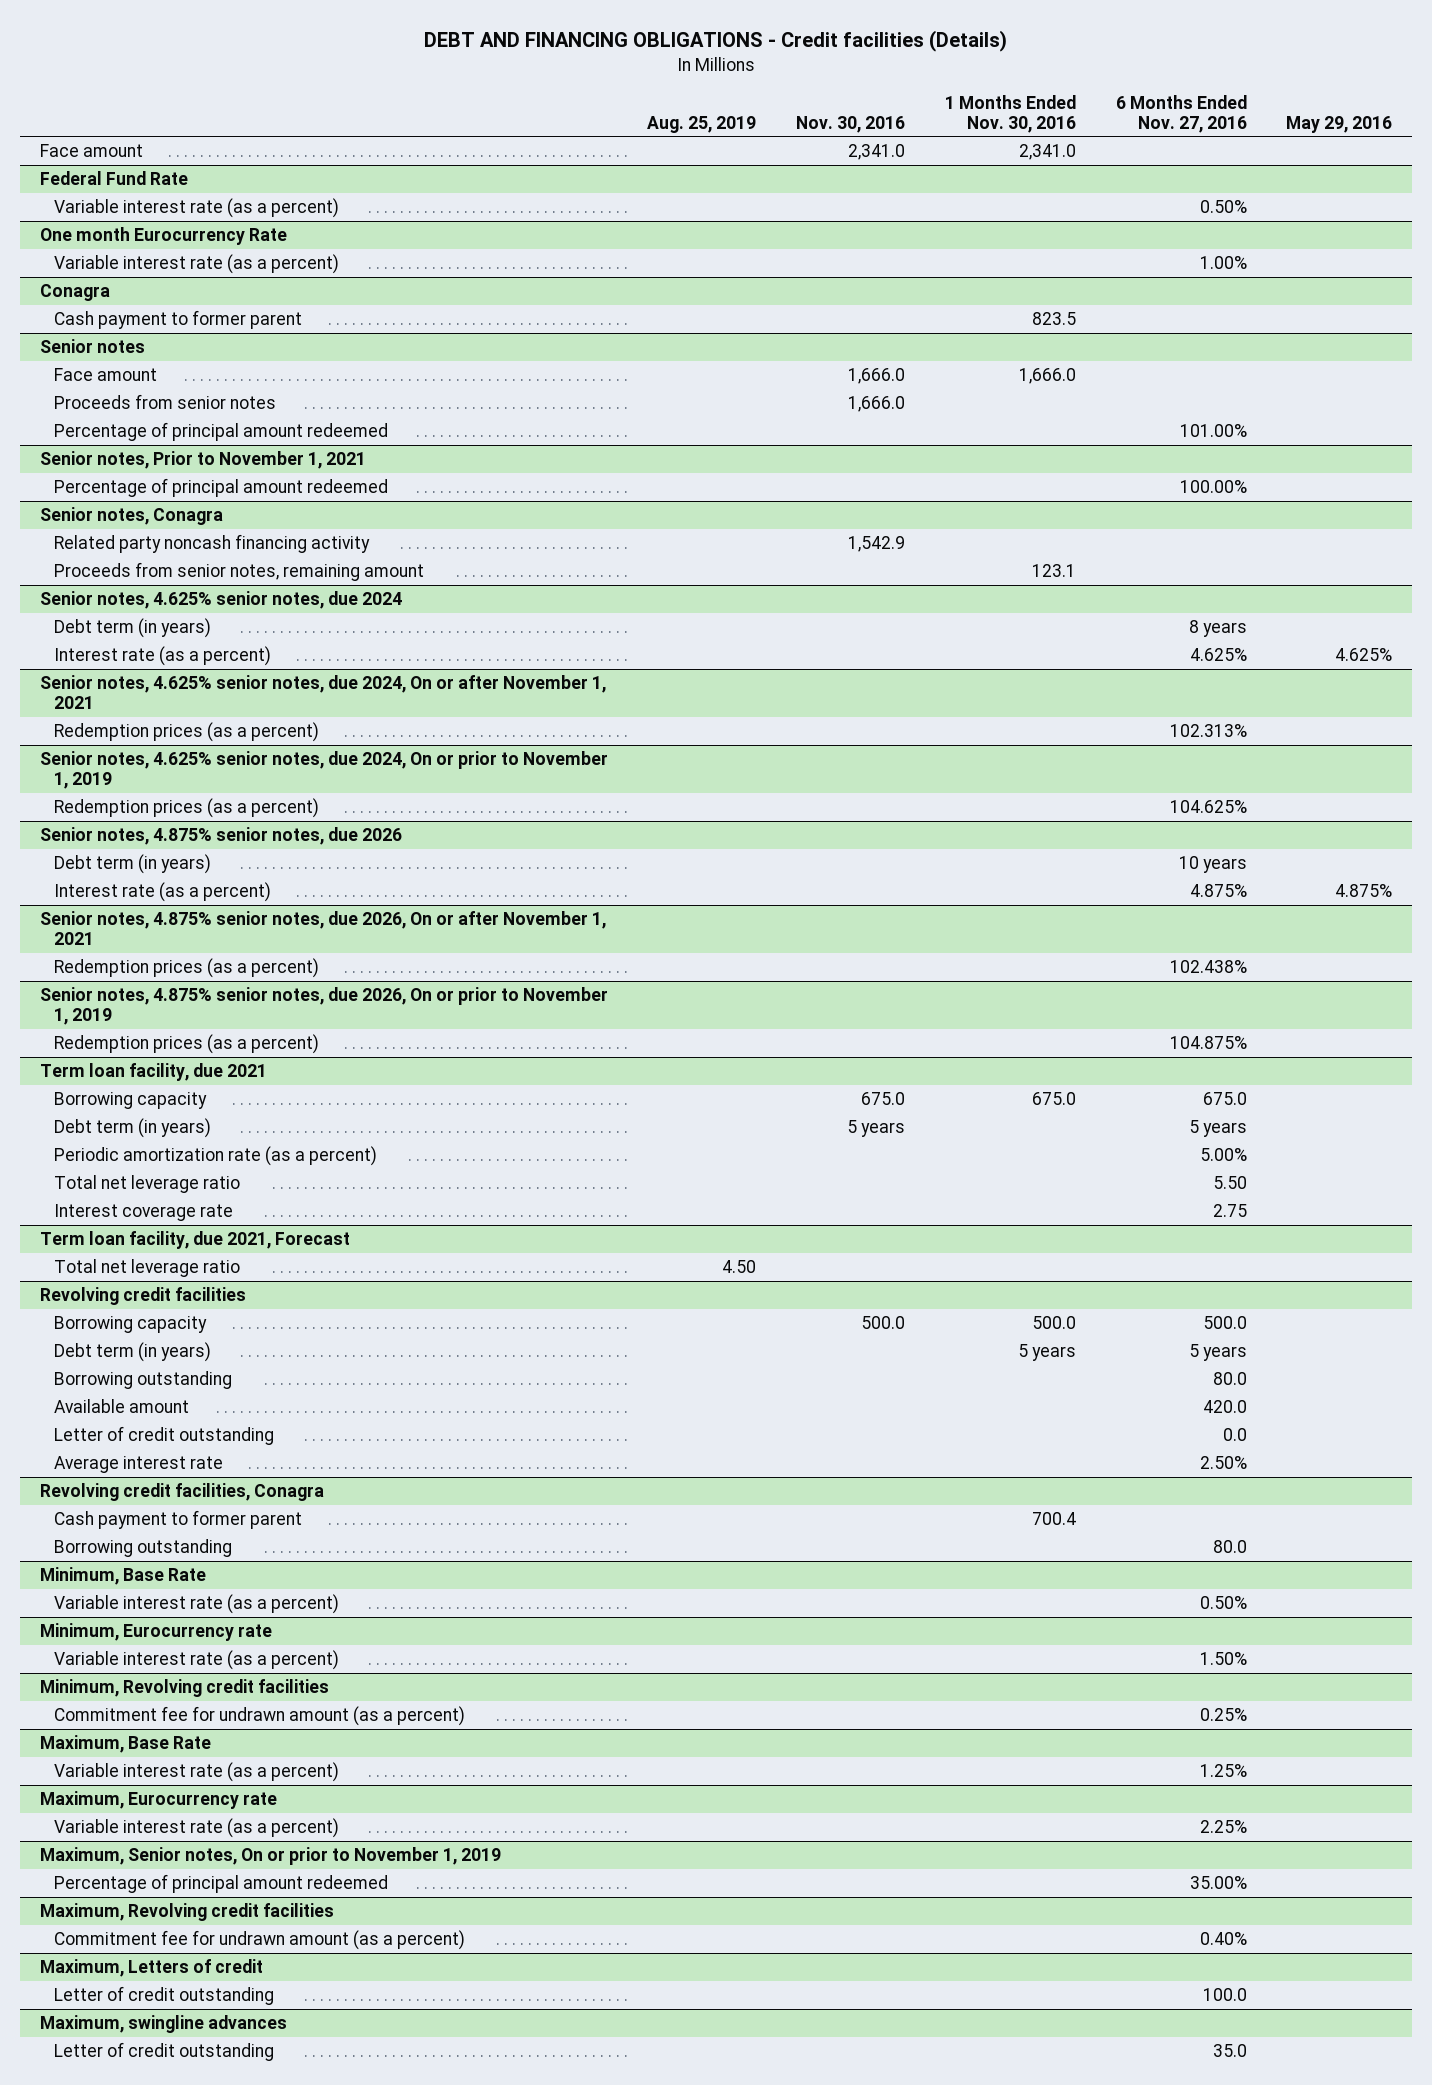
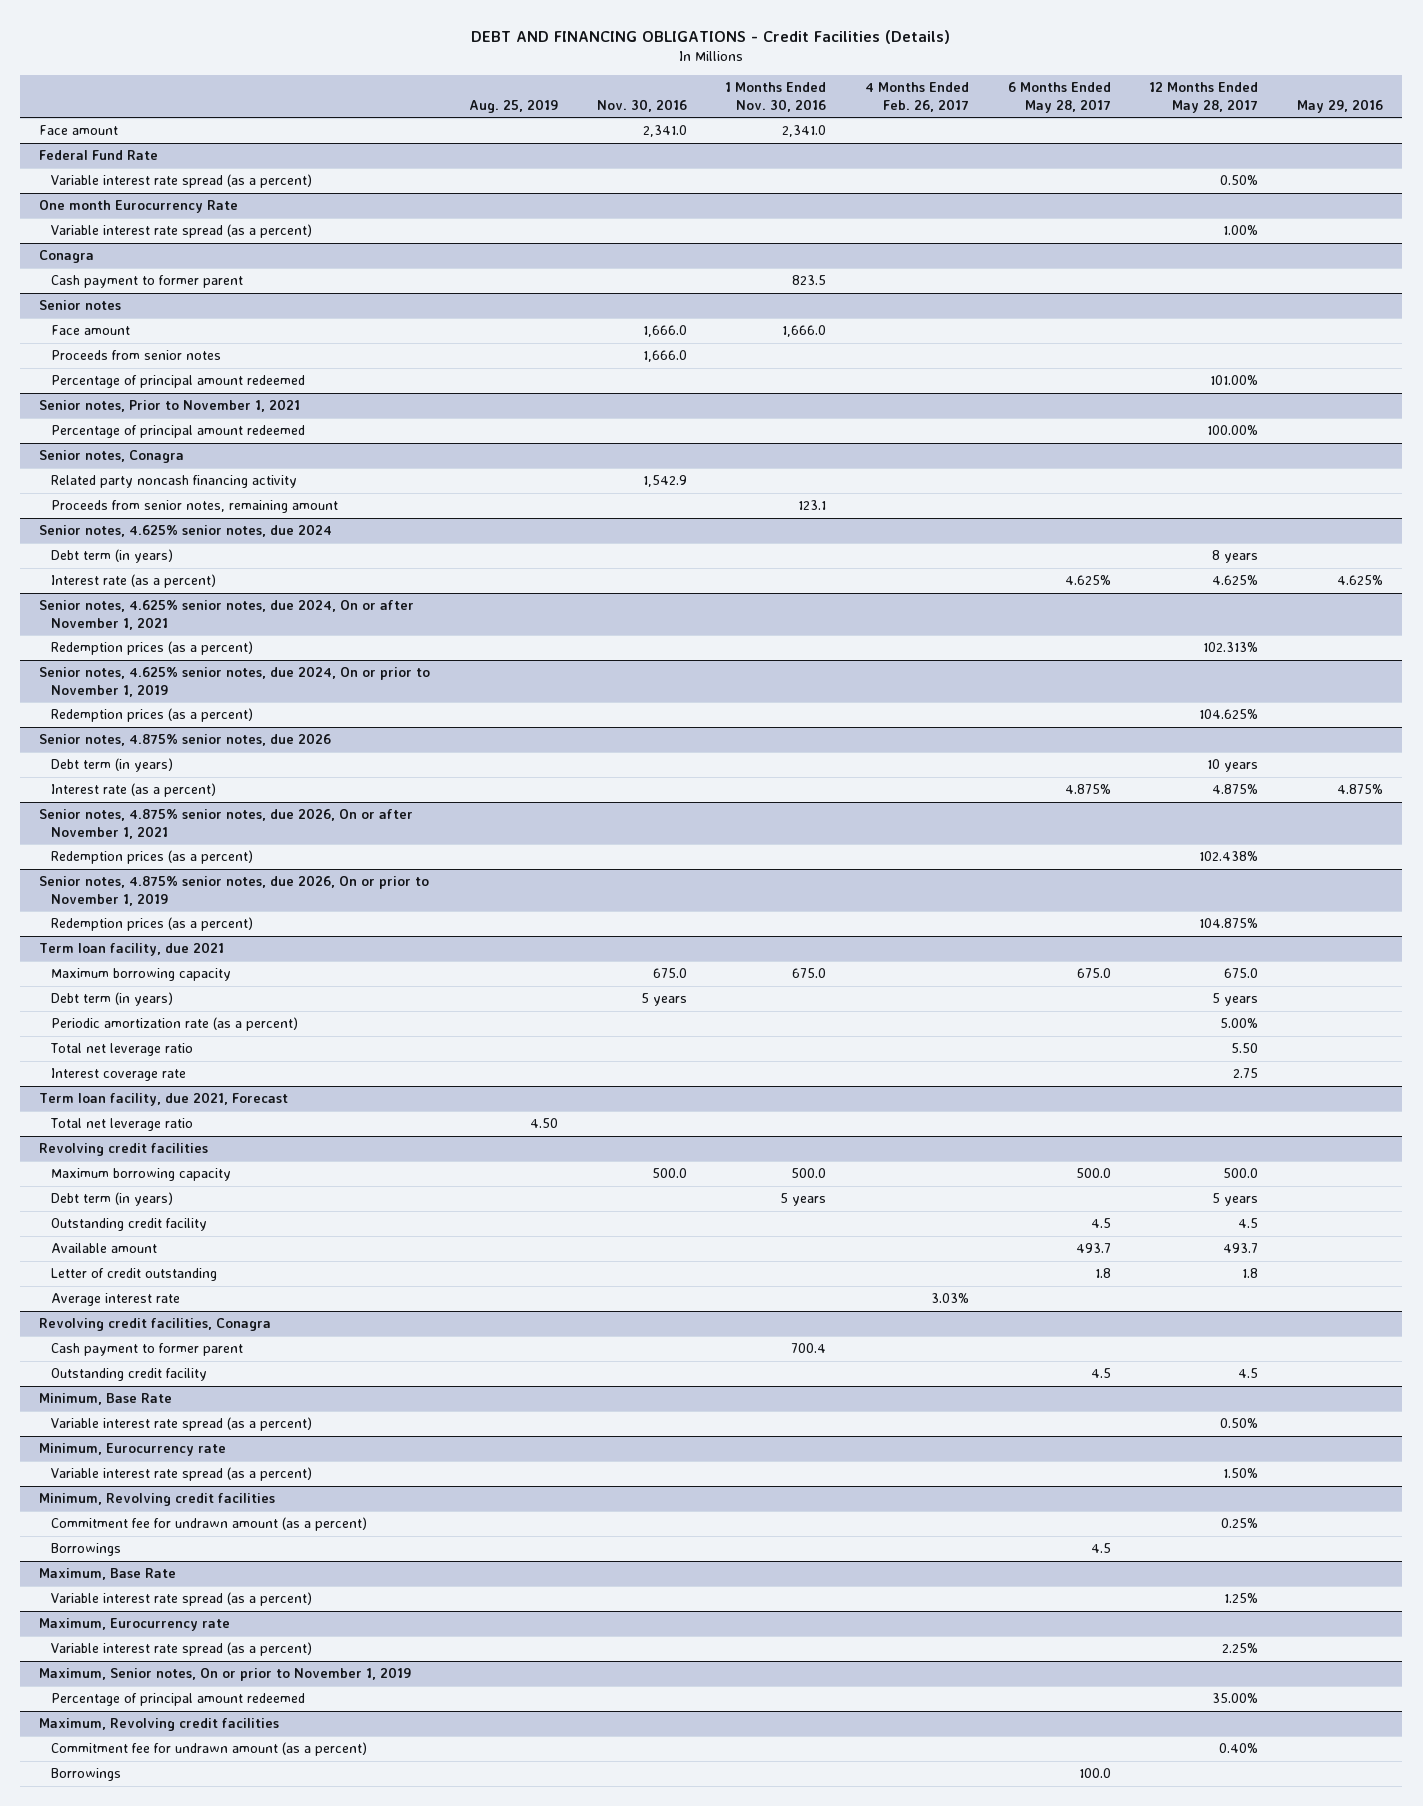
- DEBT AND FINANCING OBLIGATIONS - Credit facilities (Details)
+ DEBT AND FINANCING OBLIGATIONS - Credit Facilities (Details)
- | Aug. 25, 2019 | Nov. 30, 2016 | 1 Months Ended Nov. 30, 2016 | 6 Months Ended Nov. 27, 2016 | May 29, 2016
+ | Aug. 25, 2019 | Nov. 30, 2016 | 1 Months Ended Nov. 30, 2016 | 4 Months Ended Feb. 26, 2017 | 6 Months Ended May 28, 2017 | 12 Months Ended May 28, 2017 | May 29, 2016
@ Federal Fund Rate
- Variable interest rate (as a percent) | | | | 0.50% |
+ Variable interest rate spread (as a percent) | | | | | | 0.50% |
@ One month Eurocurrency Rate
- Variable interest rate (as a percent) | | | | 1.00% |
+ Variable interest rate spread (as a percent) | | | | | | 1.00% |
@ Term loan facility, due 2021
- Borrowing capacity | | 675.0 | 675.0 | 675.0 |
+ Maximum borrowing capacity | | 675.0 | 675.0 | | 675.0 | 675.0 |
@ Revolving credit facilities
- Borrowing capacity | | 500.0 | 500.0 | 500.0 |
+ Maximum borrowing capacity | | 500.0 | 500.0 | | 500.0 | 500.0 |
- Borrowing outstanding | | | | 80.0 |
+ Outstanding credit facility | | | | | 4.5 | 4.5 |
@ Revolving credit facilities, Conagra
- Borrowing outstanding | | | | 80.0 |
+ Outstanding credit facility | | | | | 4.5 | 4.5 |
@ Minimum, Base Rate
- Variable interest rate (as a percent) | | | | 0.50% |
+ Variable interest rate spread (as a percent) | | | | | | 0.50% |
@ Minimum, Eurocurrency rate
- Variable interest rate (as a percent) | | | | 1.50% |
+ Variable interest rate spread (as a percent) | | | | | | 1.50% |
@ Minimum, Revolving credit facilities
+ Borrowings | | | | | 4.5 | |
@ Maximum, Base Rate
- Variable interest rate (as a percent) | | | | 1.25% |
+ Variable interest rate spread (as a percent) | | | | | | 1.25% |
@ Maximum, Eurocurrency rate
- Variable interest rate (as a percent) | | | | 2.25% |
+ Variable interest rate spread (as a percent) | | | | | | 2.25% |
- Maximum, Letters of credit
- Letter of credit outstanding | | | | 100.0 |
- Maximum, swingline advances
- Letter of credit outstanding | | | | 35.0 |
@ Maximum, Revolving credit facilities
+ Borrowings | | | | | 100.0 | |

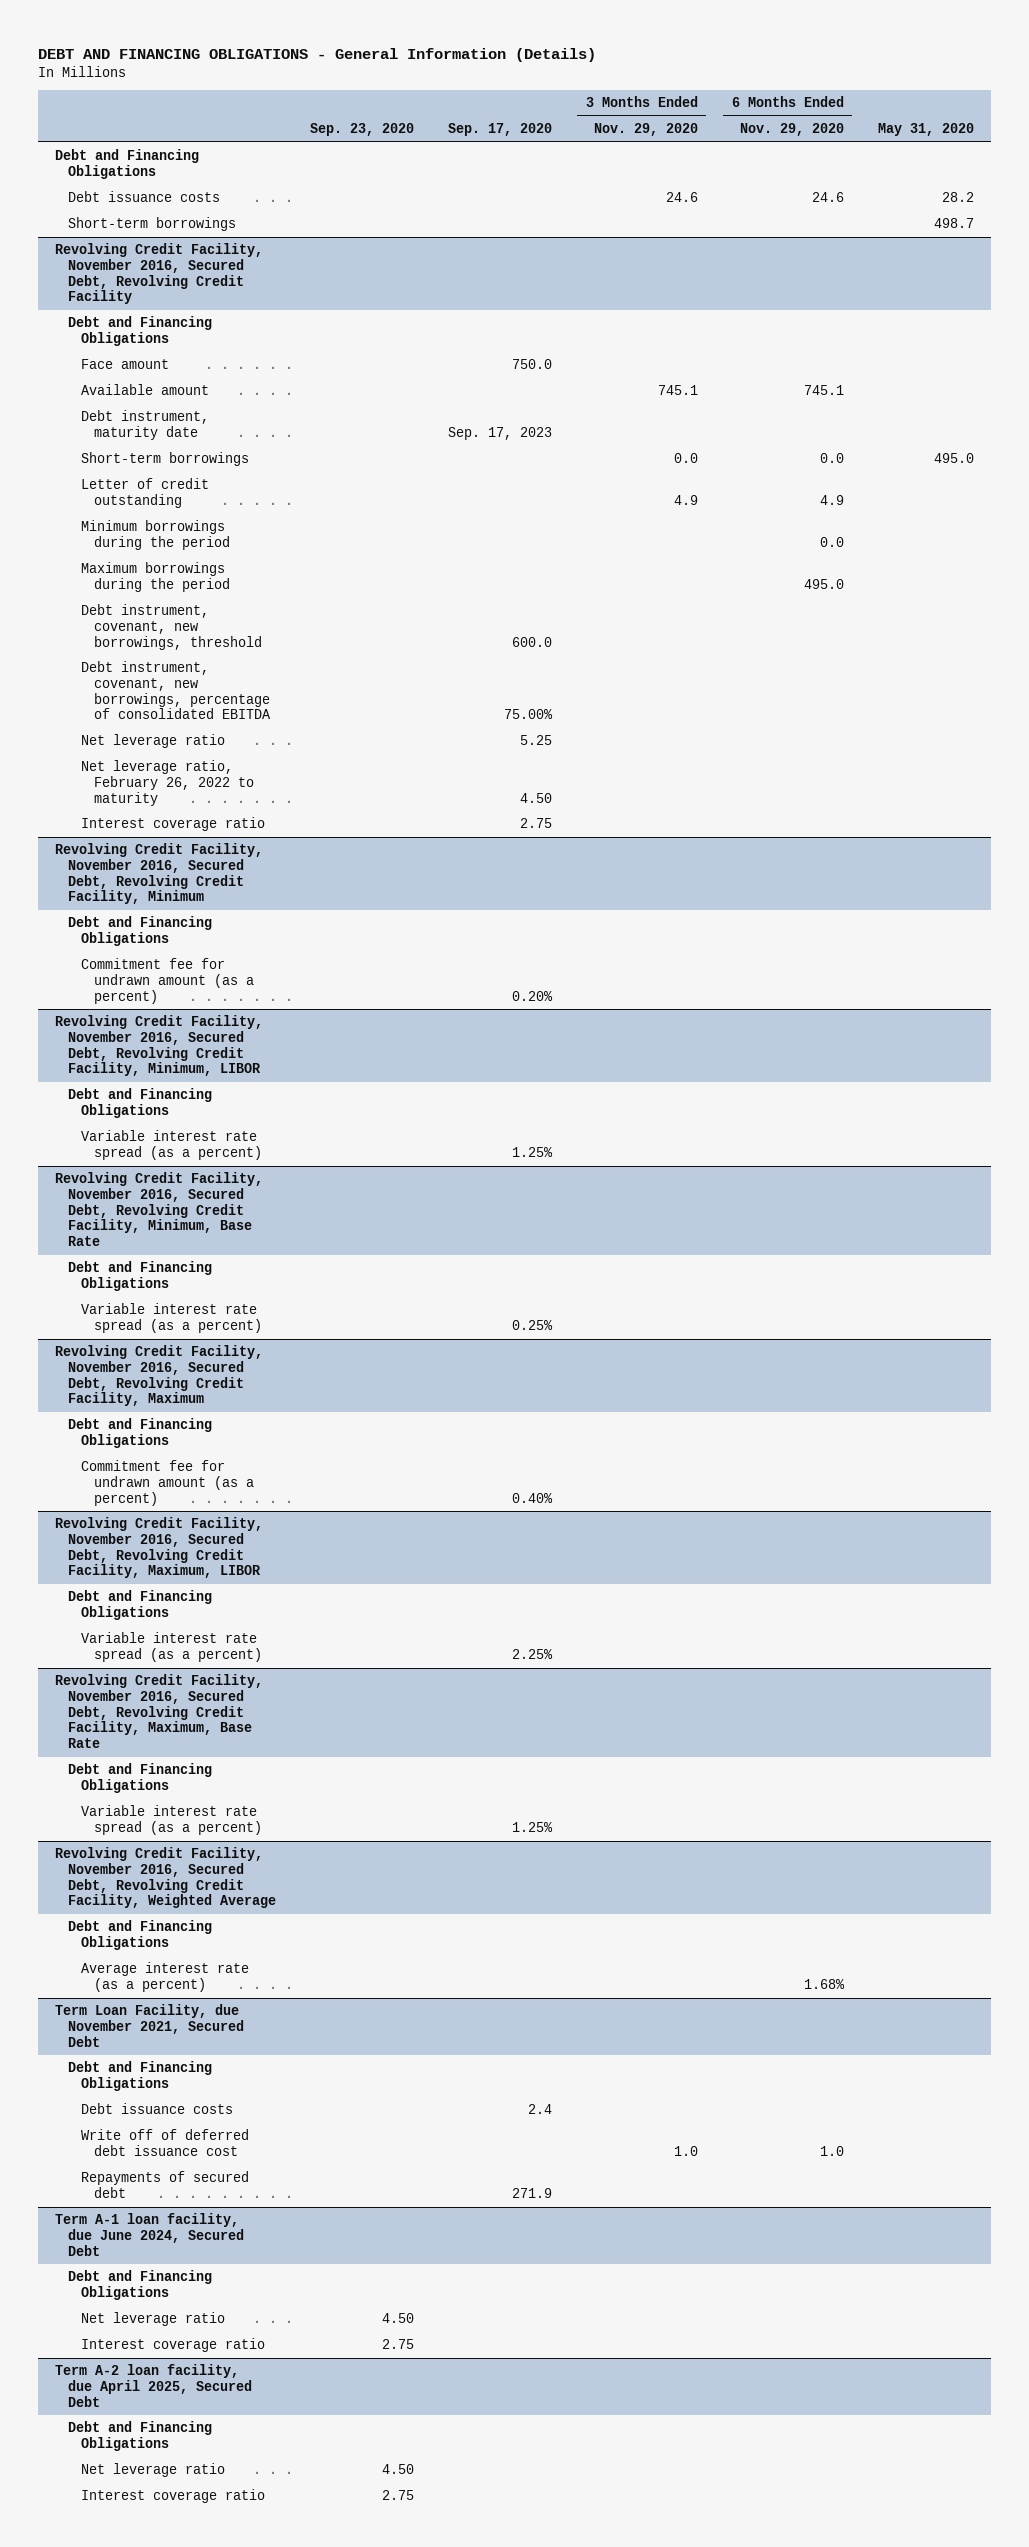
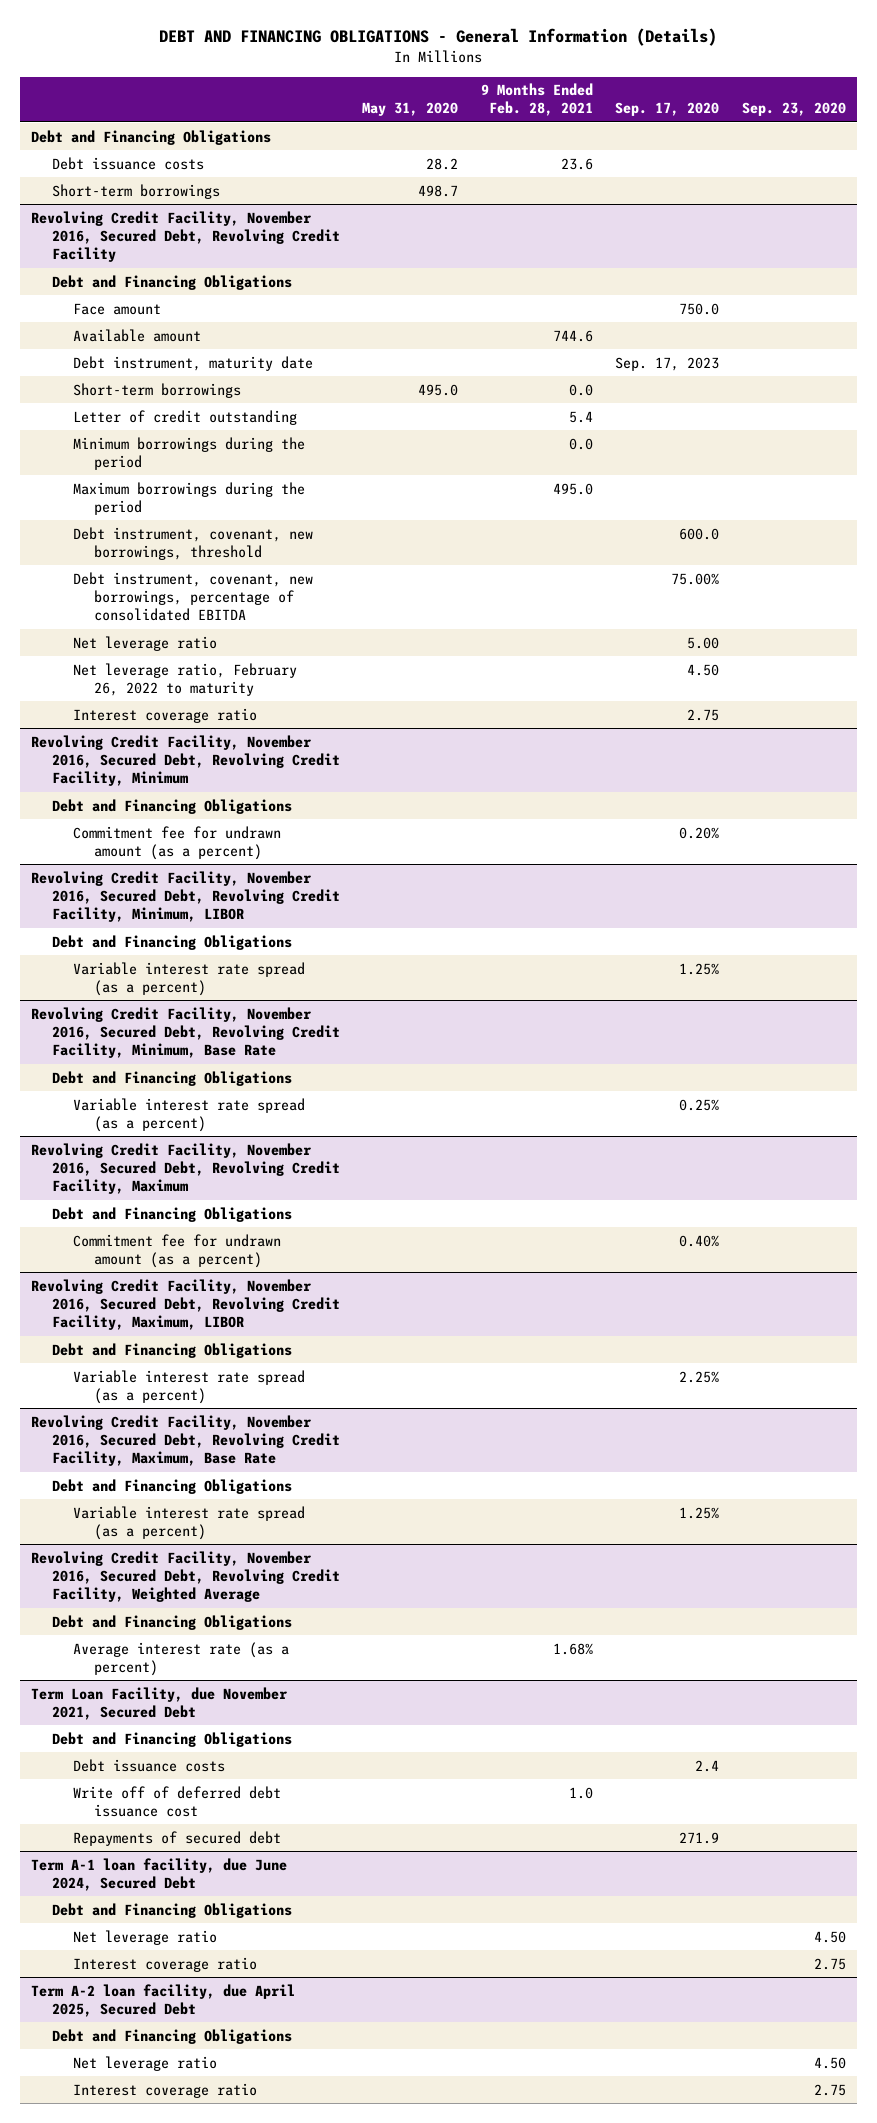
- | Sep. 23, 2020 | Sep. 17, 2020 | 3 Months Ended Nov. 29, 2020 | 6 Months Ended Nov. 29, 2020 | May 31, 2020
+ | May 31, 2020 | 9 Months Ended Feb. 28, 2021 | Sep. 17, 2020 | Sep. 23, 2020
@ Revolving Credit Facility, November 2016, Secured Debt, Revolving Credit Facility
- Net leverage ratio | | 5.25 | | |
+ Net leverage ratio | | | 5.00 |

